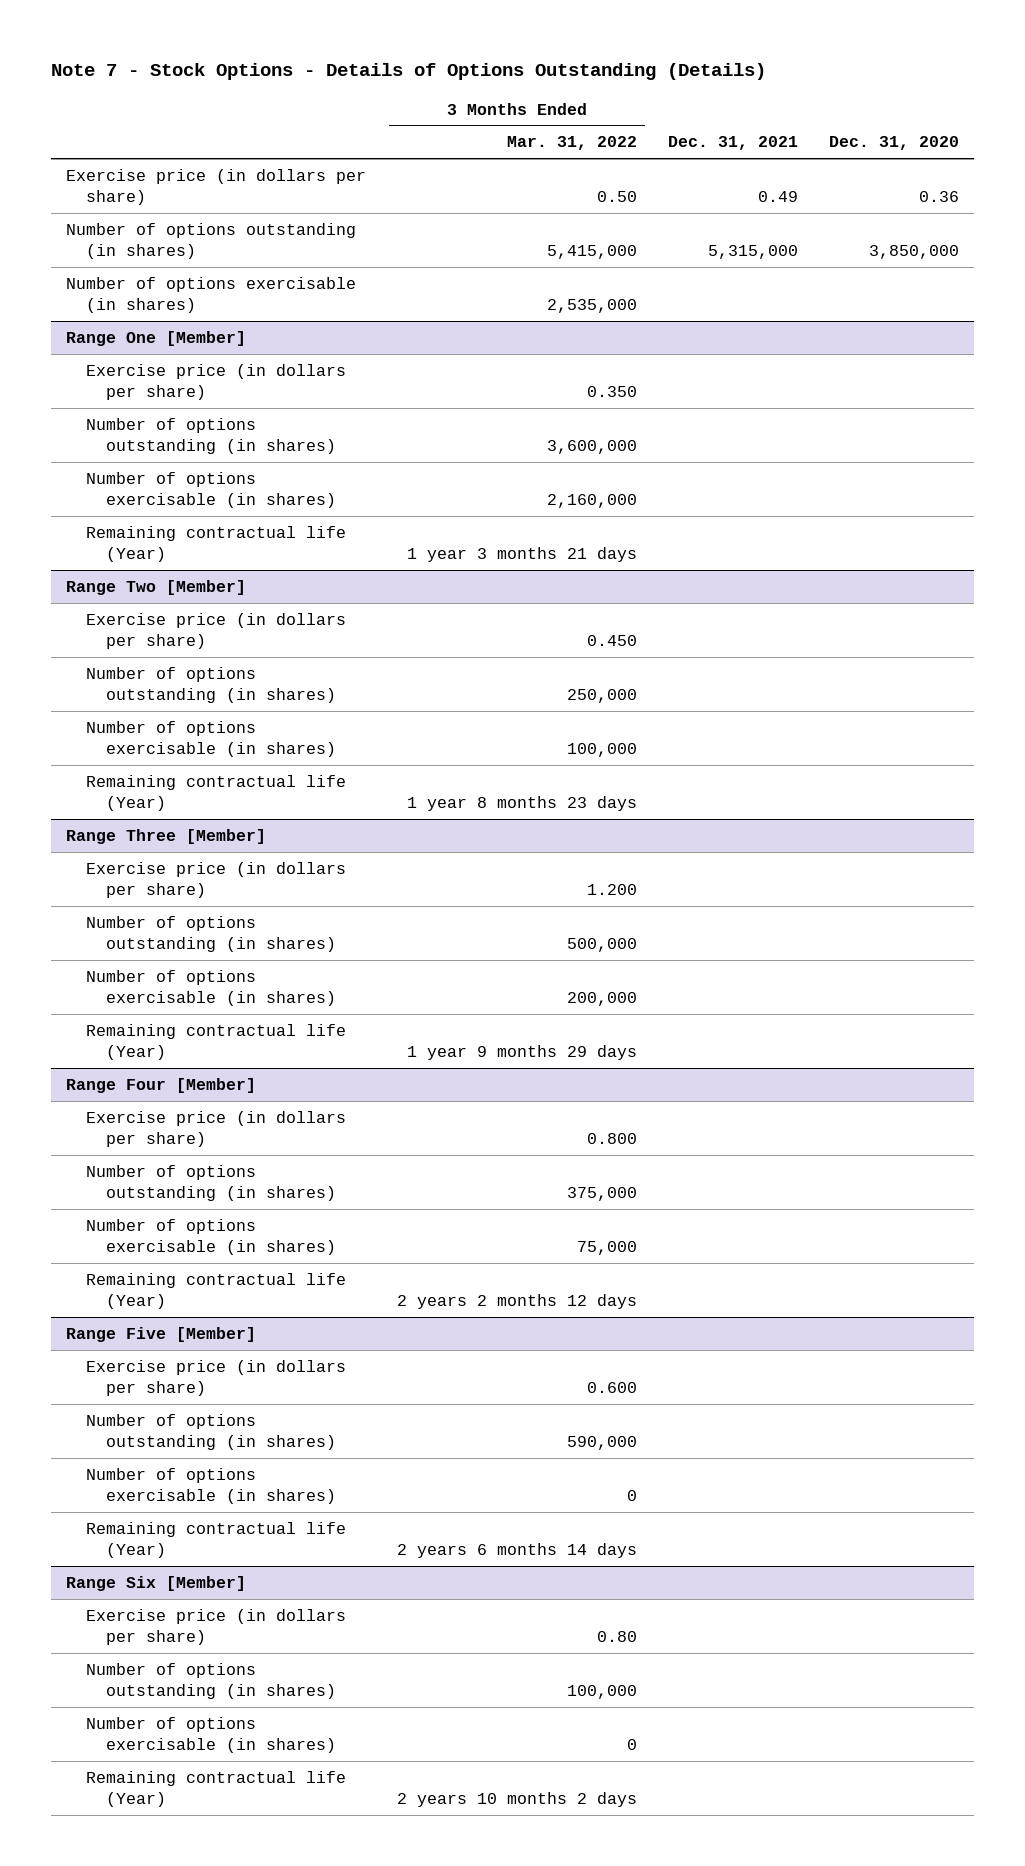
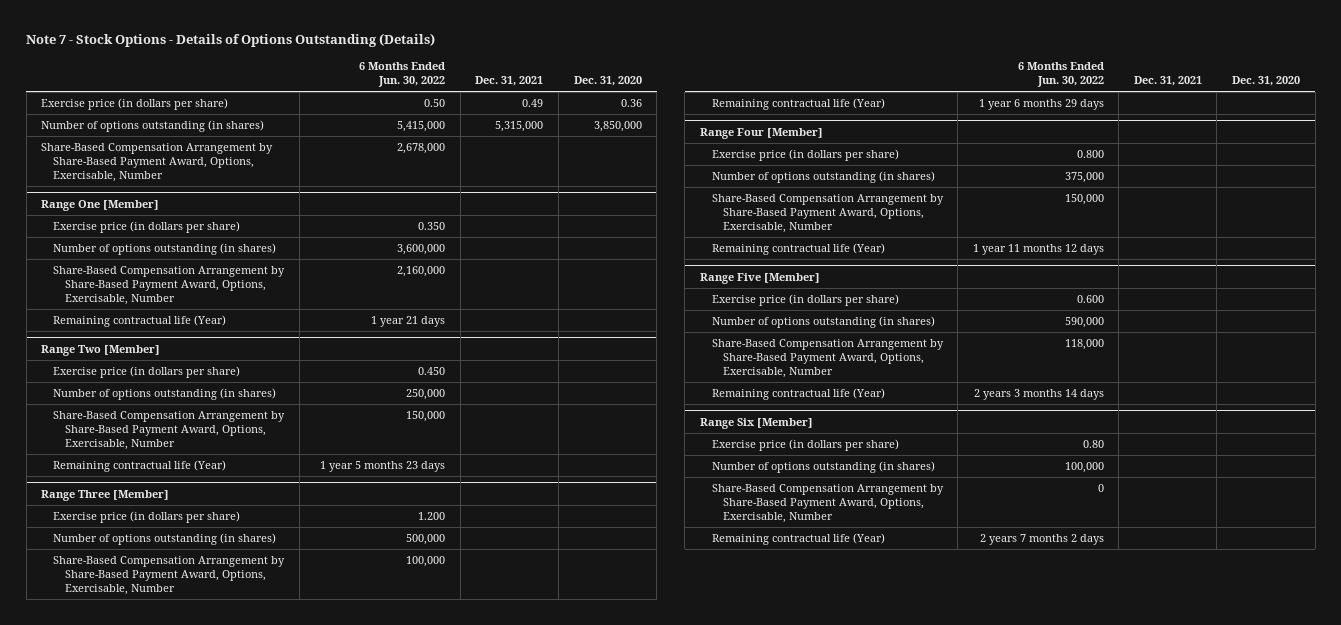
- | 3 Months Ended Mar. 31, 2022 | Dec. 31, 2021 | Dec. 31, 2020
+ | 6 Months Ended Jun. 30, 2022 | Dec. 31, 2021 | Dec. 31, 2020
- Number of options exercisable (in shares) | 2,535,000 | |
+ Share-Based Compensation Arrangement by Share-Based Payment Award, Options, Exercisable, Number | 2,678,000 | |
@ Range One [Member]
- Number of options exercisable (in shares) | 2,160,000 | |
+ Share-Based Compensation Arrangement by Share-Based Payment Award, Options, Exercisable, Number | 2,160,000 | |
@ Range Two [Member]
- Number of options exercisable (in shares) | 100,000 | |
+ Share-Based Compensation Arrangement by Share-Based Payment Award, Options, Exercisable, Number | 150,000 | |
@ Range Three [Member]
- Number of options exercisable (in shares) | 200,000 | |
+ Share-Based Compensation Arrangement by Share-Based Payment Award, Options, Exercisable, Number | 100,000 | |
@ Range Four [Member]
- Number of options exercisable (in shares) | 75,000 | |
+ Share-Based Compensation Arrangement by Share-Based Payment Award, Options, Exercisable, Number | 150,000 | |
@ Range Five [Member]
- Number of options exercisable (in shares) | 0 | |
+ Share-Based Compensation Arrangement by Share-Based Payment Award, Options, Exercisable, Number | 118,000 | |
@ Range Six [Member]
- Number of options exercisable (in shares) | 0 | |
+ Share-Based Compensation Arrangement by Share-Based Payment Award, Options, Exercisable, Number | 0 | |

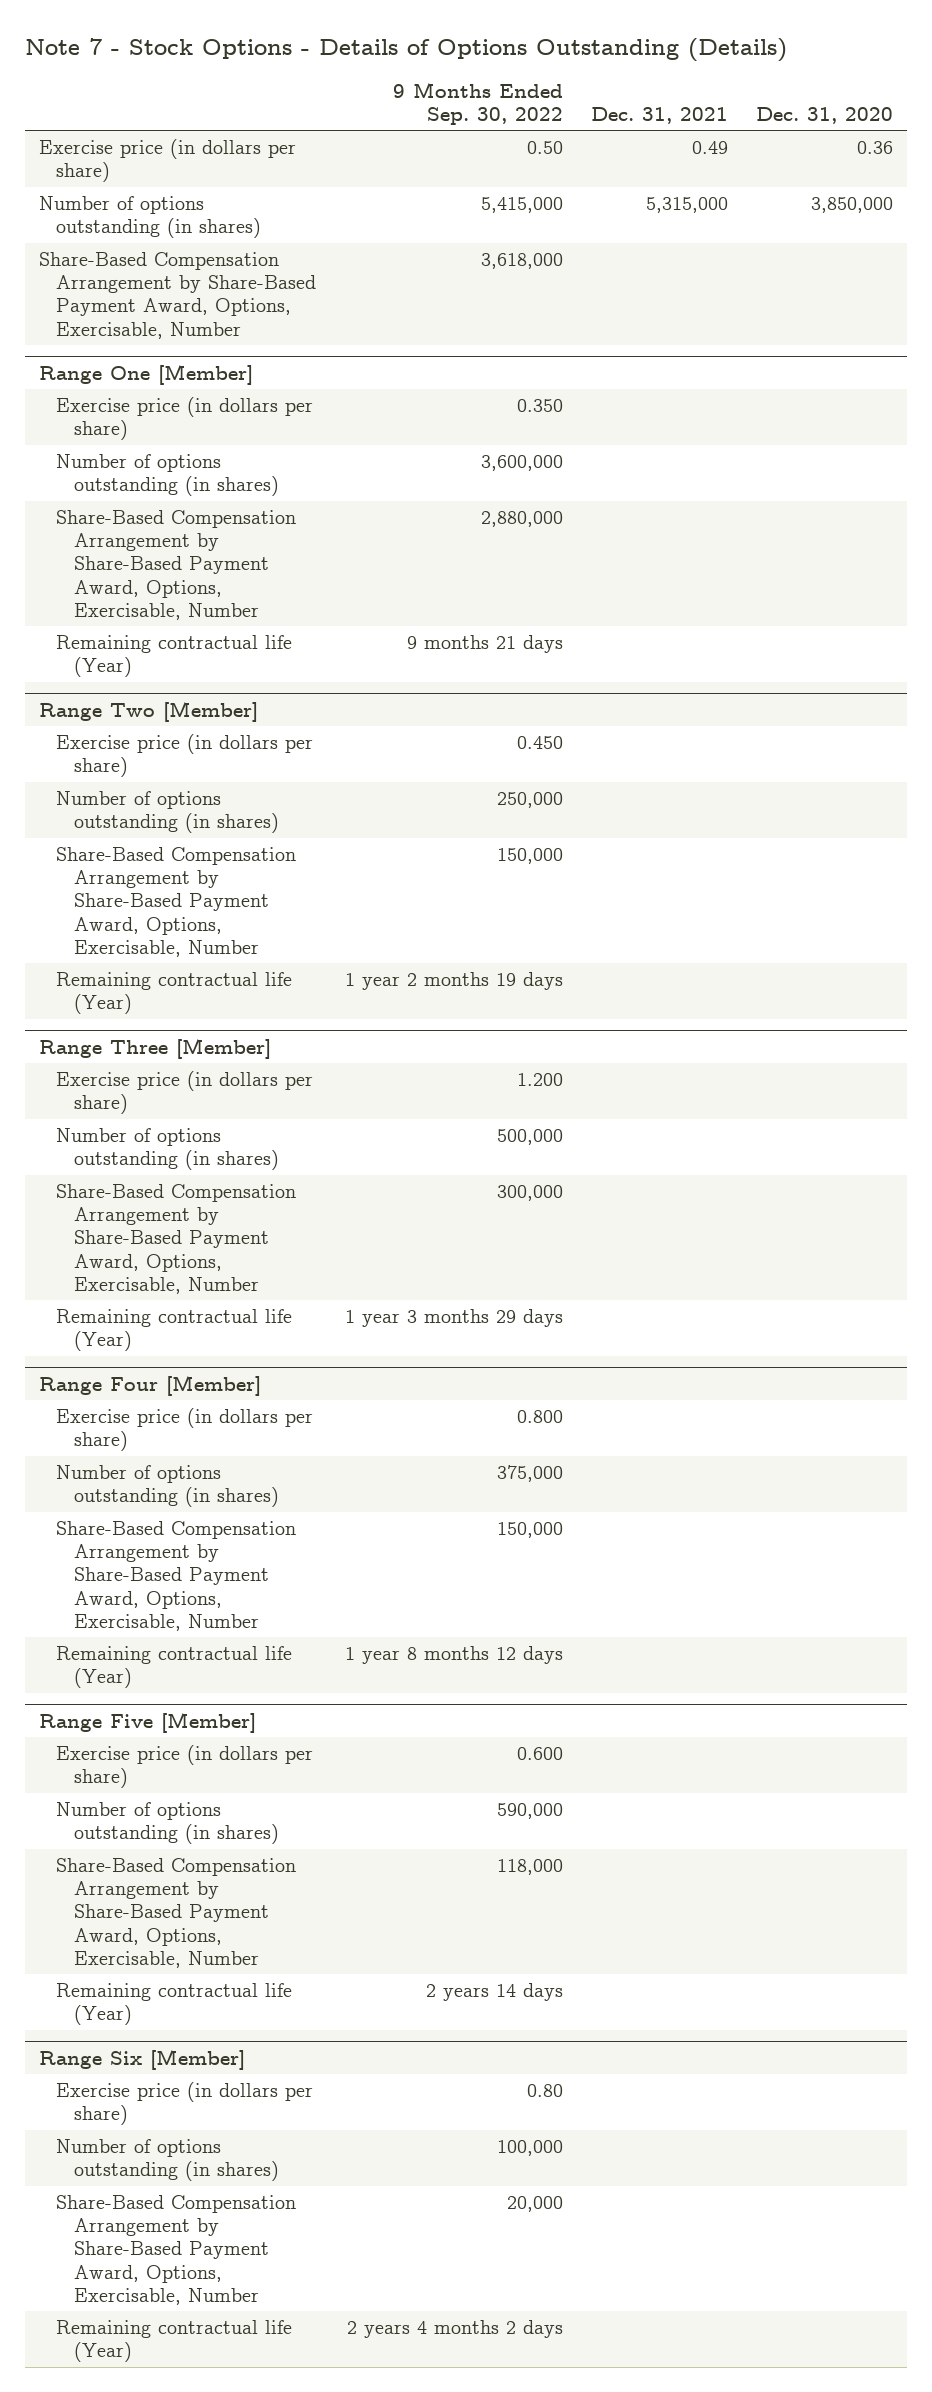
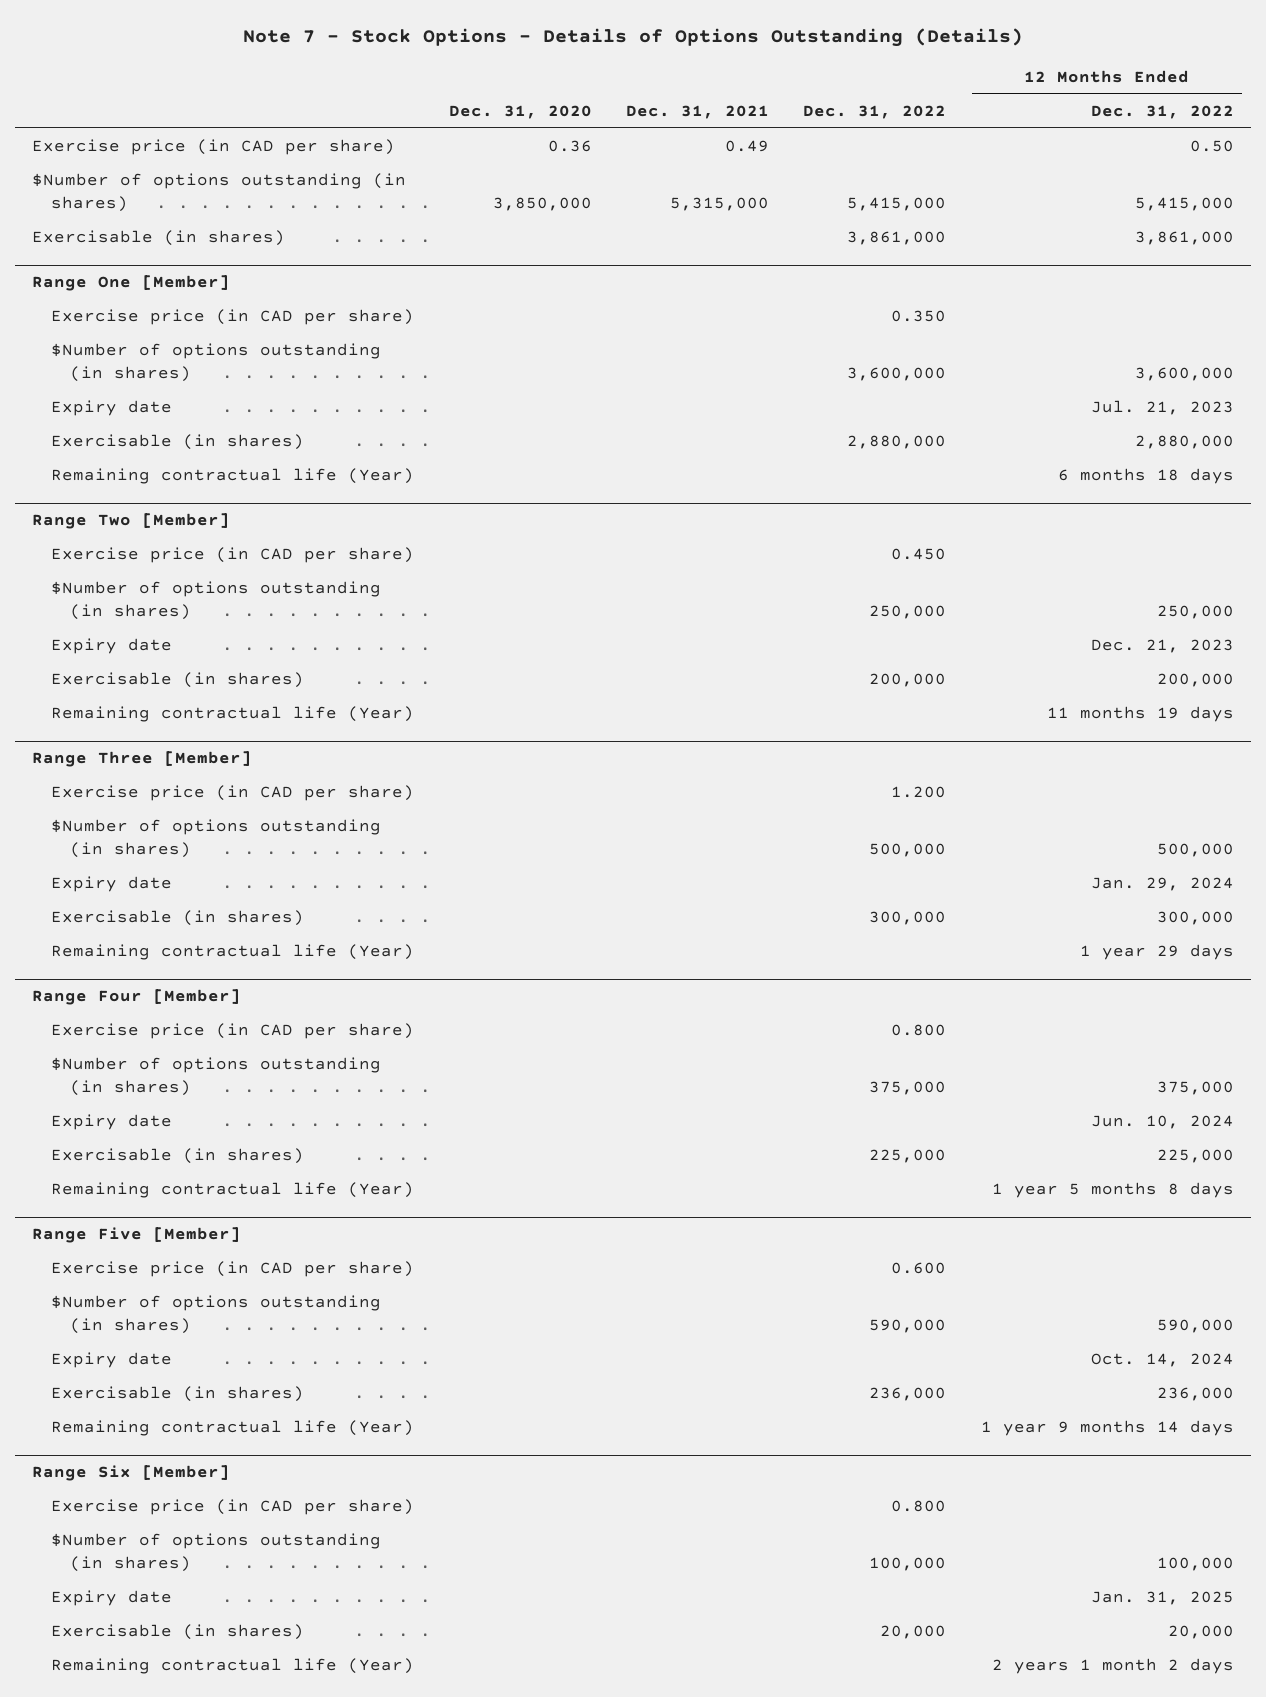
- | 9 Months Ended Sep. 30, 2022 | Dec. 31, 2021 | Dec. 31, 2020
+ | Dec. 31, 2020 | Dec. 31, 2021 | Dec. 31, 2022 | 12 Months Ended Dec. 31, 2022
- Exercise price (in dollars per share) | 0.50 | 0.49 | 0.36
- Number of options outstanding (in shares) | 5,415,000 | 5,315,000 | 3,850,000
- Share-Based Compensation Arrangement by Share-Based Payment Award, Options, Exercisable, Number | 3,618,000 | |
+ Exercise price (in CAD per share) | 0.36 | 0.49 | | 0.50
+ $Number of options outstanding (in shares) | 3,850,000 | 5,315,000 | 5,415,000 | 5,415,000
+ Exercisable (in shares) | | | 3,861,000 | 3,861,000
@ Range One [Member]
- Exercise price (in dollars per share) | 0.350 | |
- Number of options outstanding (in shares) | 3,600,000 | |
- Share-Based Compensation Arrangement by Share-Based Payment Award, Options, Exercisable, Number | 2,880,000 | |
+ Exercise price (in CAD per share) | | | 0.350 |
+ $Number of options outstanding (in shares) | | | 3,600,000 | 3,600,000
+ Expiry date | | | | Jul. 21, 2023
+ Exercisable (in shares) | | | 2,880,000 | 2,880,000
@ Range Two [Member]
- Exercise price (in dollars per share) | 0.450 | |
- Number of options outstanding (in shares) | 250,000 | |
- Share-Based Compensation Arrangement by Share-Based Payment Award, Options, Exercisable, Number | 150,000 | |
+ Exercise price (in CAD per share) | | | 0.450 |
+ $Number of options outstanding (in shares) | | | 250,000 | 250,000
+ Expiry date | | | | Dec. 21, 2023
+ Exercisable (in shares) | | | 200,000 | 200,000
@ Range Three [Member]
- Exercise price (in dollars per share) | 1.200 | |
- Number of options outstanding (in shares) | 500,000 | |
- Share-Based Compensation Arrangement by Share-Based Payment Award, Options, Exercisable, Number | 300,000 | |
+ Exercise price (in CAD per share) | | | 1.200 |
+ $Number of options outstanding (in shares) | | | 500,000 | 500,000
+ Expiry date | | | | Jan. 29, 2024
+ Exercisable (in shares) | | | 300,000 | 300,000
@ Range Four [Member]
- Exercise price (in dollars per share) | 0.800 | |
- Number of options outstanding (in shares) | 375,000 | |
- Share-Based Compensation Arrangement by Share-Based Payment Award, Options, Exercisable, Number | 150,000 | |
+ Exercise price (in CAD per share) | | | 0.800 |
+ $Number of options outstanding (in shares) | | | 375,000 | 375,000
+ Expiry date | | | | Jun. 10, 2024
+ Exercisable (in shares) | | | 225,000 | 225,000
@ Range Five [Member]
- Exercise price (in dollars per share) | 0.600 | |
- Number of options outstanding (in shares) | 590,000 | |
- Share-Based Compensation Arrangement by Share-Based Payment Award, Options, Exercisable, Number | 118,000 | |
+ Exercise price (in CAD per share) | | | 0.600 |
+ $Number of options outstanding (in shares) | | | 590,000 | 590,000
+ Expiry date | | | | Oct. 14, 2024
+ Exercisable (in shares) | | | 236,000 | 236,000
@ Range Six [Member]
- Exercise price (in dollars per share) | 0.80 | |
- Number of options outstanding (in shares) | 100,000 | |
- Share-Based Compensation Arrangement by Share-Based Payment Award, Options, Exercisable, Number | 20,000 | |
+ Exercise price (in CAD per share) | | | 0.800 |
+ $Number of options outstanding (in shares) | | | 100,000 | 100,000
+ Expiry date | | | | Jan. 31, 2025
+ Exercisable (in shares) | | | 20,000 | 20,000

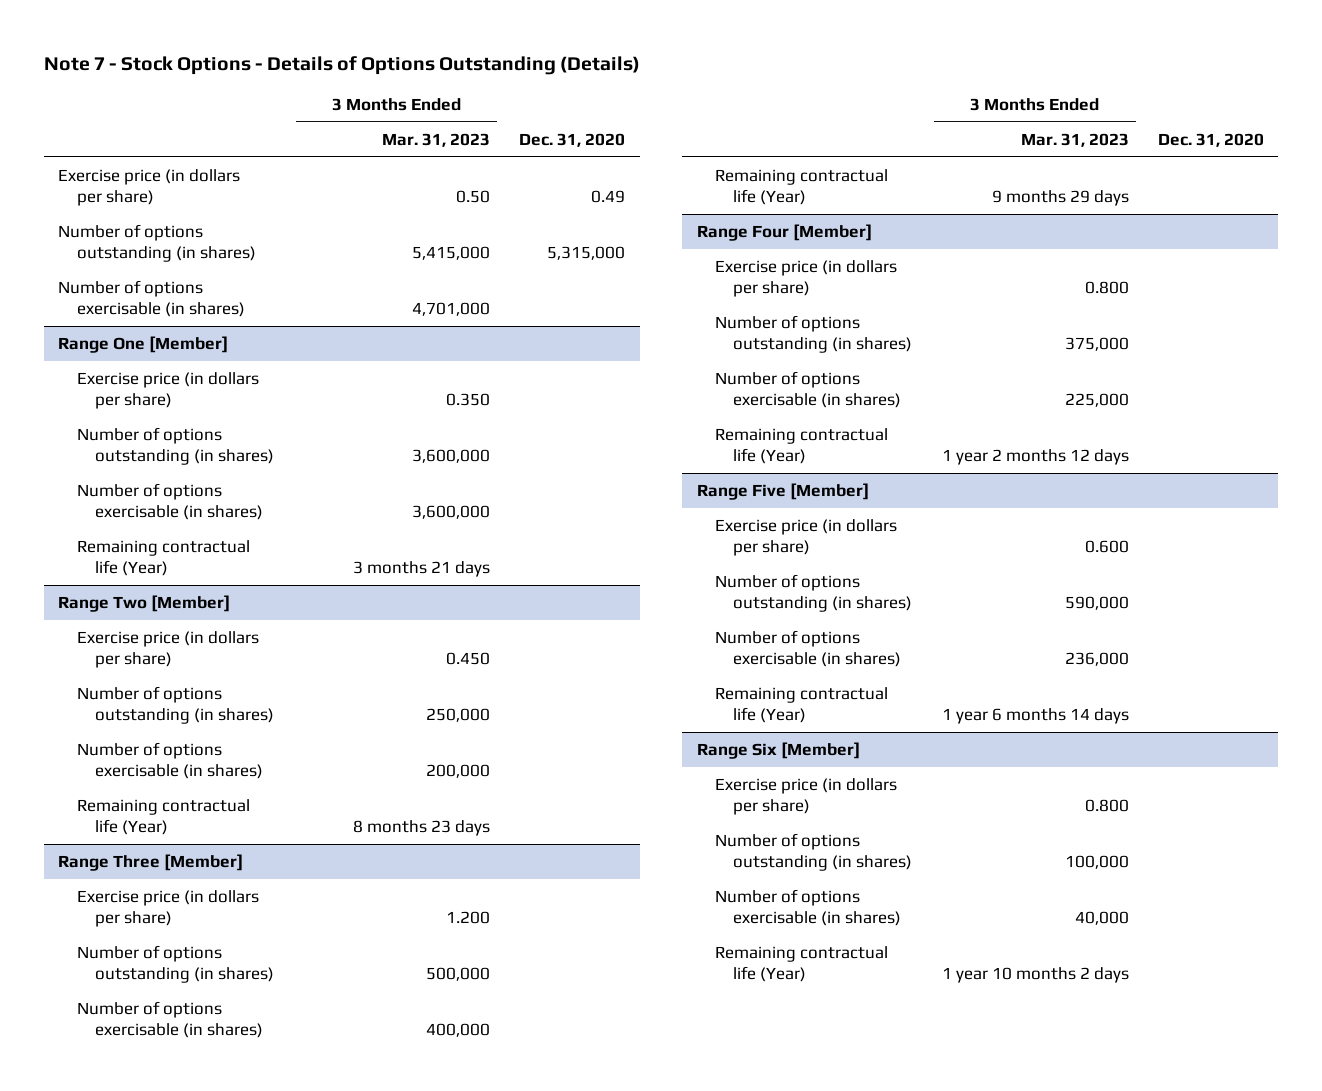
- | Dec. 31, 2020 | Dec. 31, 2021 | Dec. 31, 2022 | 12 Months Ended Dec. 31, 2022
+ | 3 Months Ended Mar. 31, 2023 | Dec. 31, 2020
- Exercise price (in CAD per share) | 0.36 | 0.49 | | 0.50
- $Number of options outstanding (in shares) | 3,850,000 | 5,315,000 | 5,415,000 | 5,415,000
- Exercisable (in shares) | | | 3,861,000 | 3,861,000
+ Exercise price (in dollars per share) | 0.50 | 0.49
+ Number of options outstanding (in shares) | 5,415,000 | 5,315,000
+ Number of options exercisable (in shares) | 4,701,000 |
@ Range One [Member]
- Exercise price (in CAD per share) | | | 0.350 |
- $Number of options outstanding (in shares) | | | 3,600,000 | 3,600,000
- Expiry date | | | | Jul. 21, 2023
- Exercisable (in shares) | | | 2,880,000 | 2,880,000
+ Exercise price (in dollars per share) | 0.350 |
+ Number of options outstanding (in shares) | 3,600,000 |
+ Number of options exercisable (in shares) | 3,600,000 |
@ Range Two [Member]
- Exercise price (in CAD per share) | | | 0.450 |
- $Number of options outstanding (in shares) | | | 250,000 | 250,000
- Expiry date | | | | Dec. 21, 2023
- Exercisable (in shares) | | | 200,000 | 200,000
+ Exercise price (in dollars per share) | 0.450 |
+ Number of options outstanding (in shares) | 250,000 |
+ Number of options exercisable (in shares) | 200,000 |
@ Range Three [Member]
- Exercise price (in CAD per share) | | | 1.200 |
- $Number of options outstanding (in shares) | | | 500,000 | 500,000
- Expiry date | | | | Jan. 29, 2024
- Exercisable (in shares) | | | 300,000 | 300,000
+ Exercise price (in dollars per share) | 1.200 |
+ Number of options outstanding (in shares) | 500,000 |
+ Number of options exercisable (in shares) | 400,000 |
@ Range Four [Member]
- Exercise price (in CAD per share) | | | 0.800 |
- $Number of options outstanding (in shares) | | | 375,000 | 375,000
- Expiry date | | | | Jun. 10, 2024
- Exercisable (in shares) | | | 225,000 | 225,000
+ Exercise price (in dollars per share) | 0.800 |
+ Number of options outstanding (in shares) | 375,000 |
+ Number of options exercisable (in shares) | 225,000 |
@ Range Five [Member]
- Exercise price (in CAD per share) | | | 0.600 |
- $Number of options outstanding (in shares) | | | 590,000 | 590,000
- Expiry date | | | | Oct. 14, 2024
- Exercisable (in shares) | | | 236,000 | 236,000
+ Exercise price (in dollars per share) | 0.600 |
+ Number of options outstanding (in shares) | 590,000 |
+ Number of options exercisable (in shares) | 236,000 |
@ Range Six [Member]
- Exercise price (in CAD per share) | | | 0.800 |
- $Number of options outstanding (in shares) | | | 100,000 | 100,000
- Expiry date | | | | Jan. 31, 2025
- Exercisable (in shares) | | | 20,000 | 20,000
+ Exercise price (in dollars per share) | 0.800 |
+ Number of options outstanding (in shares) | 100,000 |
+ Number of options exercisable (in shares) | 40,000 |

